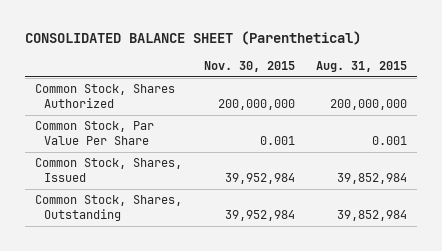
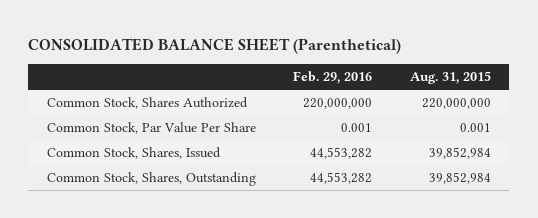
- | Nov. 30, 2015 | Aug. 31, 2015
+ | Feb. 29, 2016 | Aug. 31, 2015
- Common Stock, Shares Authorized | 200,000,000 | 200,000,000
+ Common Stock, Shares Authorized | 220,000,000 | 220,000,000

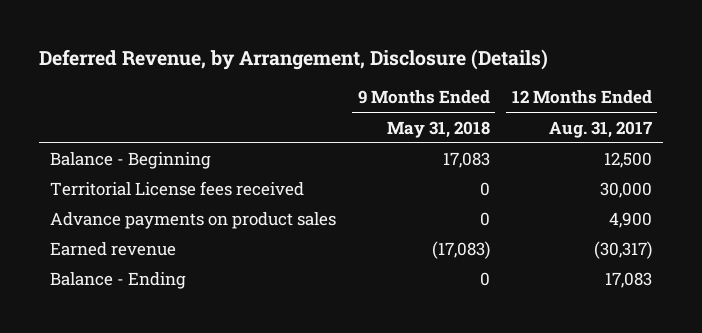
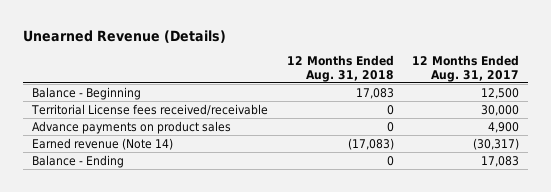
- Deferred Revenue, by Arrangement, Disclosure (Details)
+ Unearned Revenue (Details)
- | 9 Months Ended May 31, 2018 | 12 Months Ended Aug. 31, 2017
+ | 12 Months Ended Aug. 31, 2018 | 12 Months Ended Aug. 31, 2017
- Territorial License fees received | 0 | 30,000
+ Territorial License fees received/receivable | 0 | 30,000
- Earned revenue | (17,083) | (30,317)
+ Earned revenue (Note 14) | (17,083) | (30,317)

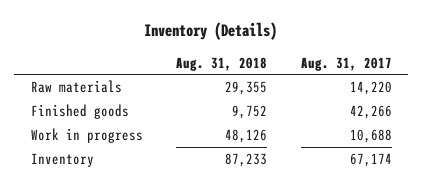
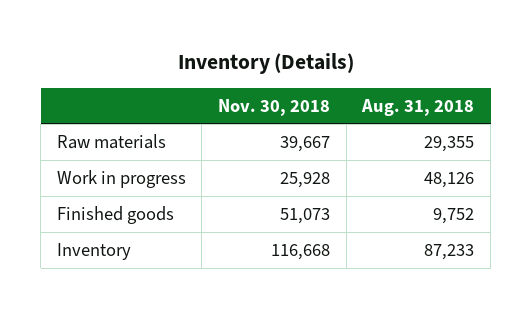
- | Aug. 31, 2018 | Aug. 31, 2017
+ | Nov. 30, 2018 | Aug. 31, 2018
moved down: Finished goods | 51,073 | 9,752

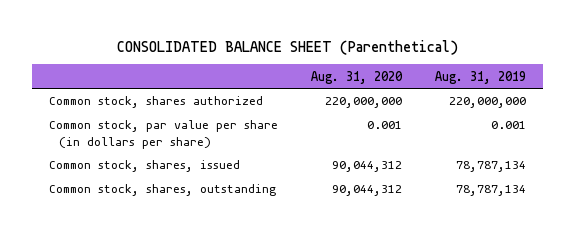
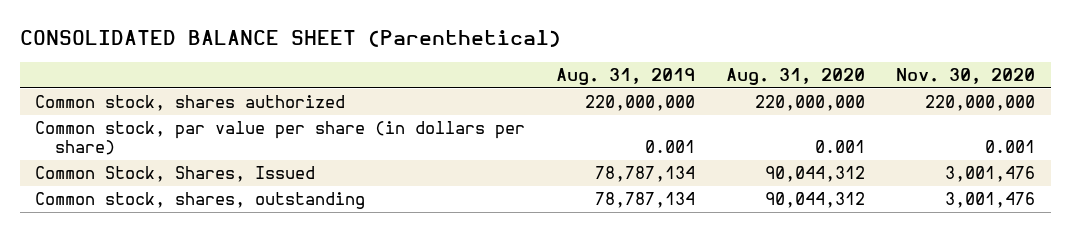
- | Aug. 31, 2020 | Aug. 31, 2019
+ | Aug. 31, 2019 | Aug. 31, 2020 | Nov. 30, 2020
- Common stock, shares, issued | 90,044,312 | 78,787,134
+ Common Stock, Shares, Issued | 78,787,134 | 90,044,312 | 3,001,476

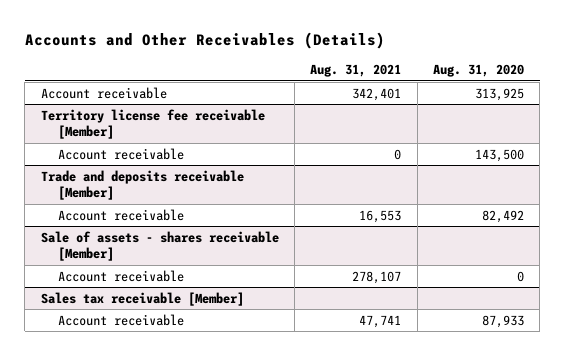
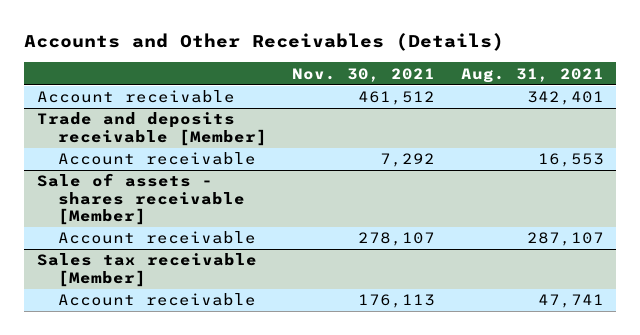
- | Aug. 31, 2021 | Aug. 31, 2020
+ | Nov. 30, 2021 | Aug. 31, 2021
- Territory license fee receivable [Member]
- Account receivable | 0 | 143,500
@ Sale of assets - shares receivable [Member]
- Account receivable | 278,107 | 0
+ Account receivable | 278,107 | 287,107

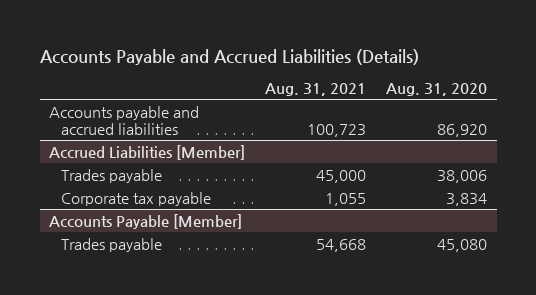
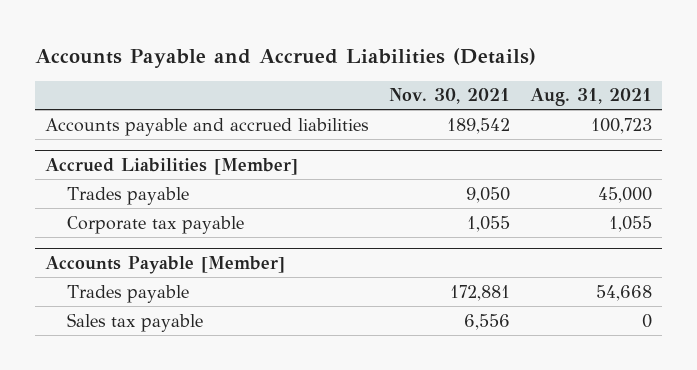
- | Aug. 31, 2021 | Aug. 31, 2020
+ | Nov. 30, 2021 | Aug. 31, 2021
@ Accounts Payable [Member]
+ Sales tax payable | 6,556 | 0

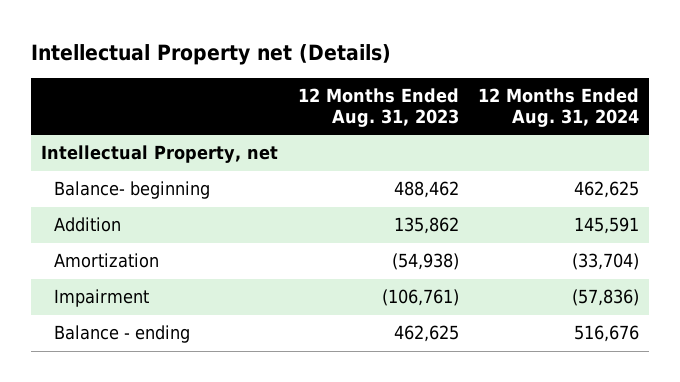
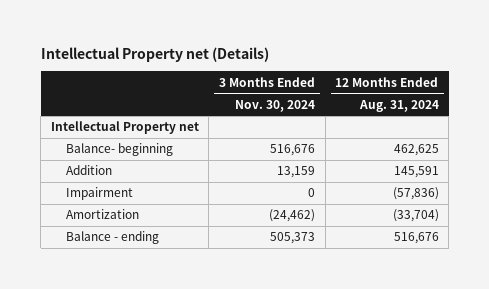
- | 12 Months Ended Aug. 31, 2023 | 12 Months Ended Aug. 31, 2024
+ | 3 Months Ended Nov. 30, 2024 | 12 Months Ended Aug. 31, 2024
- Intellectual Property, net
+ Intellectual Property net
moved down: Amortization | (24,462) | (33,704)

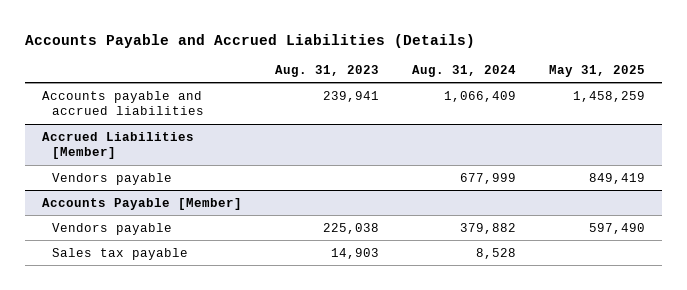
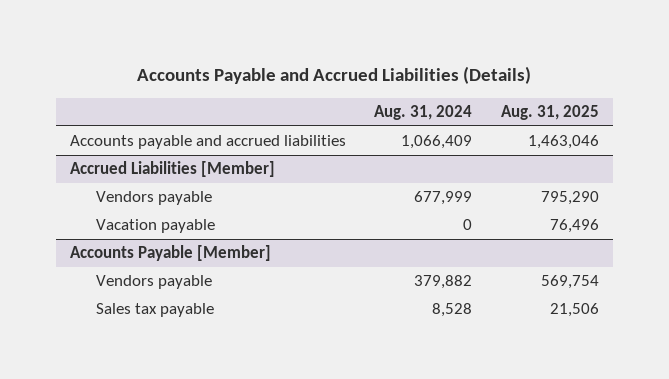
- | Aug. 31, 2023 | Aug. 31, 2024 | May 31, 2025
+ | Aug. 31, 2024 | Aug. 31, 2025
@ Accrued Liabilities [Member]
+ Vacation payable | 0 | 76,496

